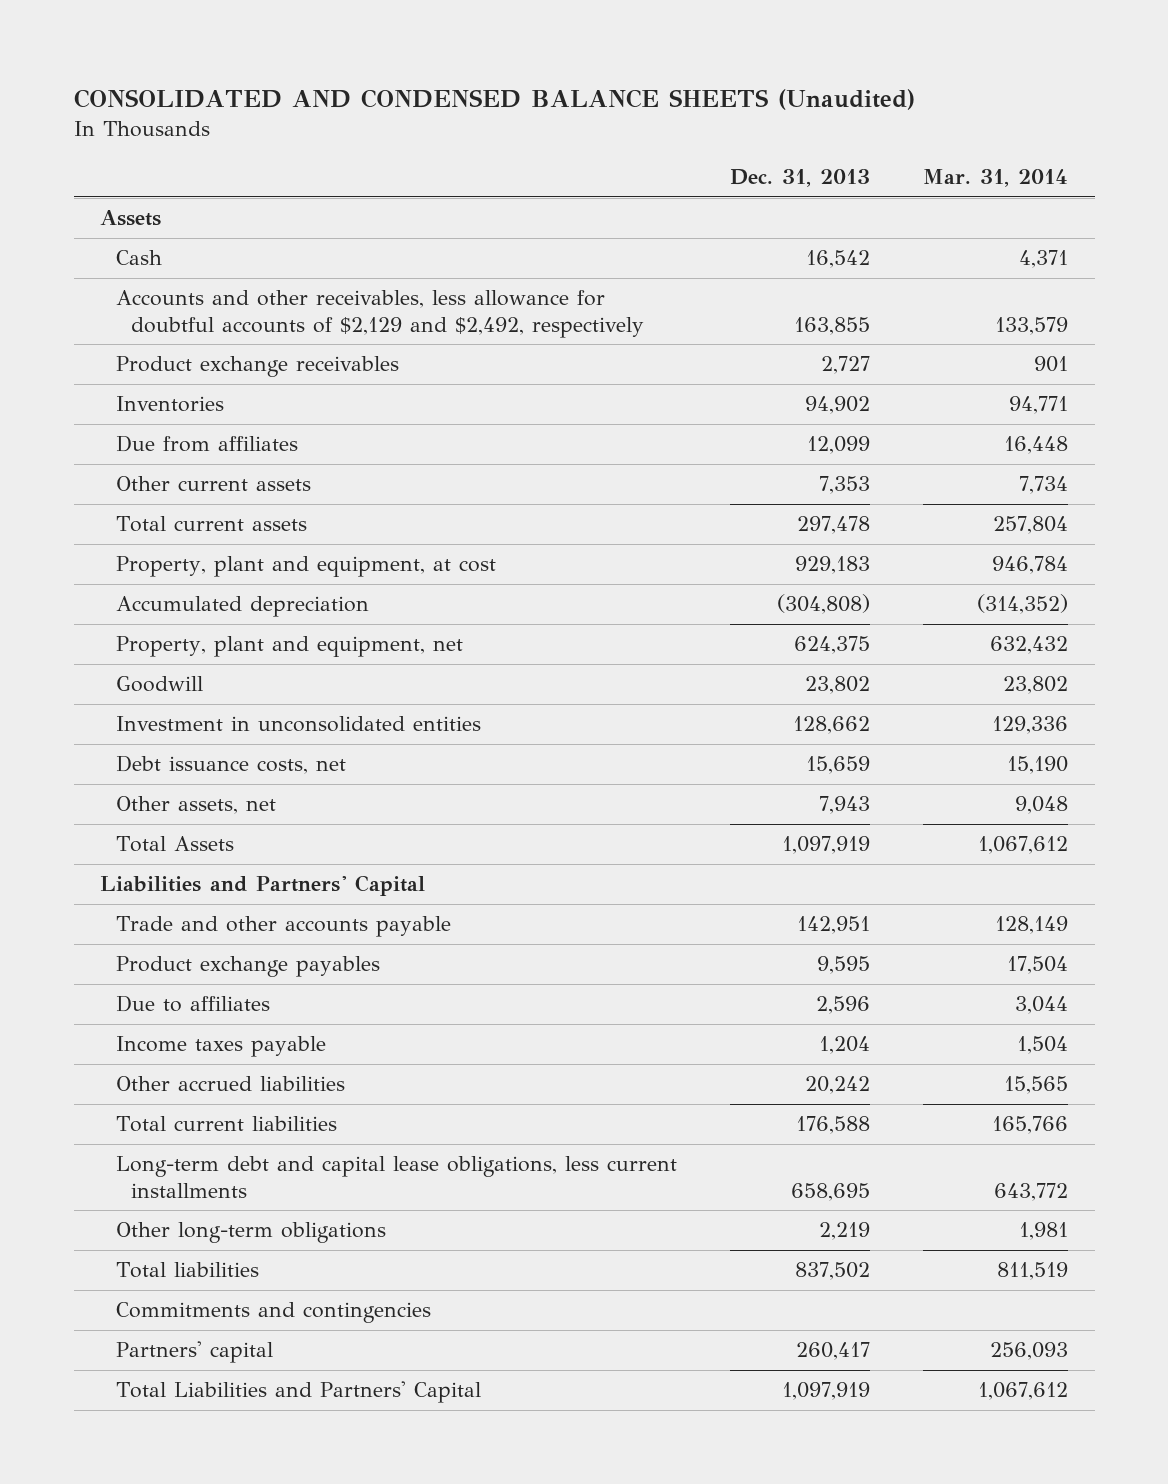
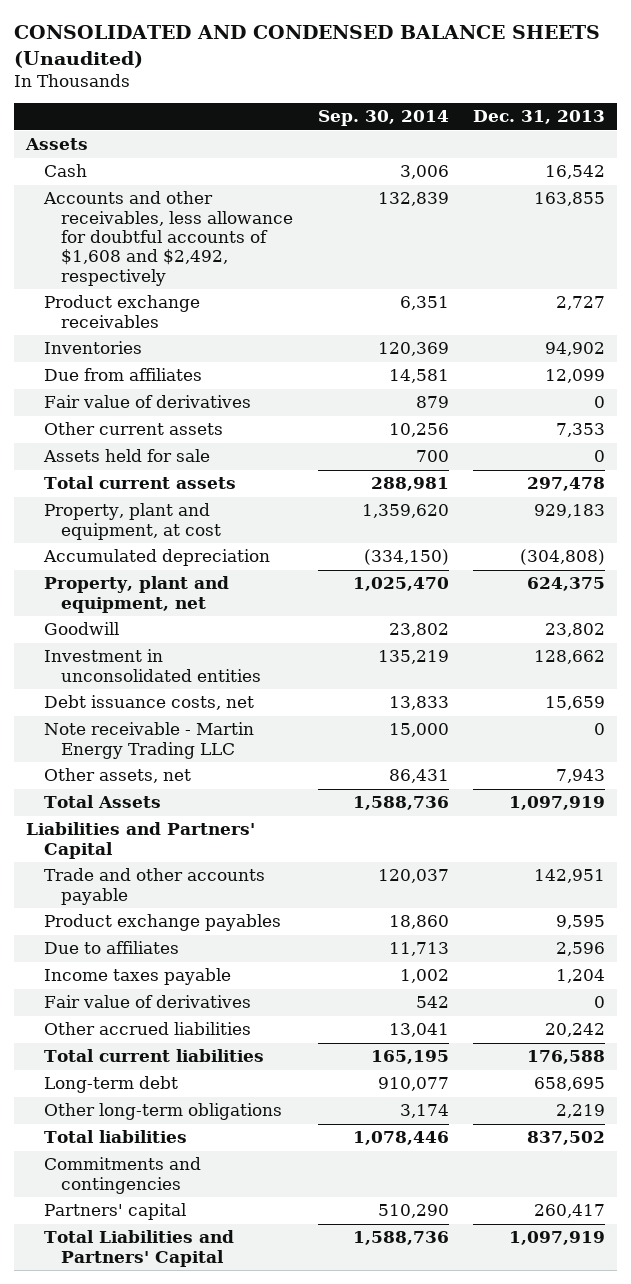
- | Dec. 31, 2013 | Mar. 31, 2014
+ | Sep. 30, 2014 | Dec. 31, 2013
- Accounts and other receivables, less allowance for doubtful accounts of $2,129 and $2,492, respectively | 163,855 | 133,579
+ Accounts and other receivables, less allowance for doubtful accounts of $1,608 and $2,492, respectively | 132,839 | 163,855
+ Fair value of derivatives | 879 | 0
+ Assets held for sale | 700 | 0
+ Note receivable - Martin Energy Trading LLC | 15,000 | 0
+ Fair value of derivatives | 542 | 0
- Long-term debt and capital lease obligations, less current installments | 658,695 | 643,772
+ Long-term debt | 910,077 | 658,695

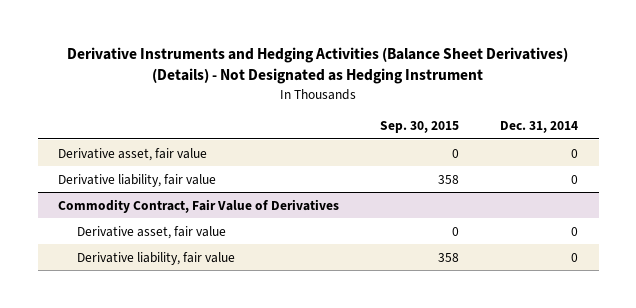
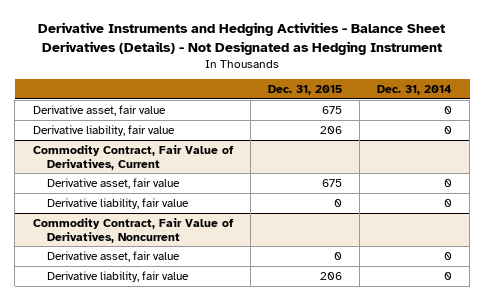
- Derivative Instruments and Hedging Activities (Balance Sheet Derivatives) (Details) - Not Designated as Hedging Instrument
+ Derivative Instruments and Hedging Activities - Balance Sheet Derivatives (Details) - Not Designated as Hedging Instrument
- | Sep. 30, 2015 | Dec. 31, 2014
+ | Dec. 31, 2015 | Dec. 31, 2014
- Commodity Contract, Fair Value of Derivatives
+ Commodity Contract, Fair Value of Derivatives, Current
+ Commodity Contract, Fair Value of Derivatives, Noncurrent
+ Derivative asset, fair value | 0 | 0
+ Derivative liability, fair value | 206 | 0

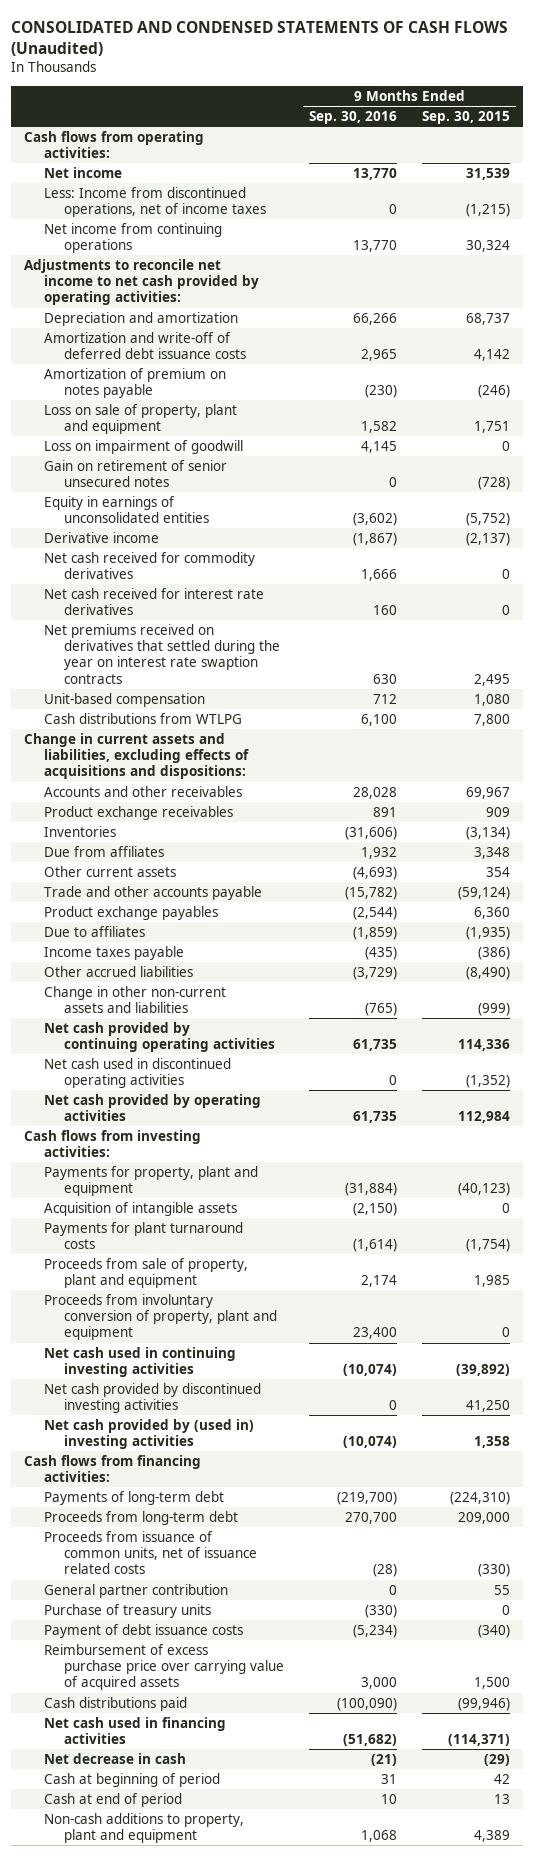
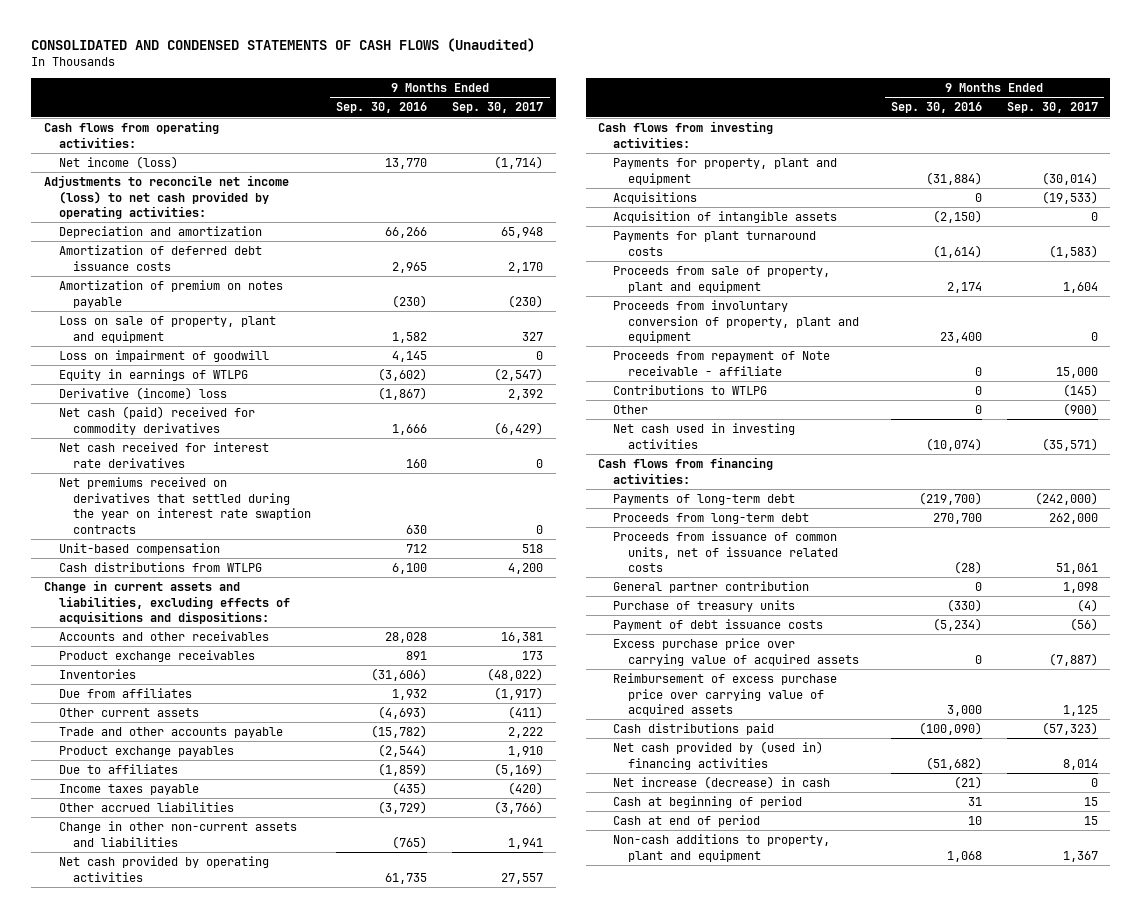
- | 9 Months Ended Sep. 30, 2016 | 9 Months Ended Sep. 30, 2015
+ | 9 Months Ended Sep. 30, 2016 | 9 Months Ended Sep. 30, 2017
- Net income | 13,770 | 31,539
- Less: Income from discontinued operations, net of income taxes | 0 | (1,215)
- Net income from continuing operations | 13,770 | 30,324
- Adjustments to reconcile net income to net cash provided by operating activities:
+ Net income (loss) | 13,770 | (1,714)
+ Adjustments to reconcile net income (loss) to net cash provided by operating activities:
- Amortization and write-off of deferred debt issuance costs | 2,965 | 4,142
+ Amortization of deferred debt issuance costs | 2,965 | 2,170
- Gain on retirement of senior unsecured notes | 0 | (728)
- Equity in earnings of unconsolidated entities | (3,602) | (5,752)
- Derivative income | (1,867) | (2,137)
- Net cash received for commodity derivatives | 1,666 | 0
+ Equity in earnings of WTLPG | (3,602) | (2,547)
+ Derivative (income) loss | (1,867) | 2,392
+ Net cash (paid) received for commodity derivatives | 1,666 | (6,429)
- Net cash provided by continuing operating activities | 61,735 | 114,336
- Net cash used in discontinued operating activities | 0 | (1,352)
+ Acquisitions | 0 | (19,533)
- Net cash used in continuing investing activities | (10,074) | (39,892)
- Net cash provided by discontinued investing activities | 0 | 41,250
- Net cash provided by (used in) investing activities | (10,074) | 1,358
+ Proceeds from repayment of Note receivable - affiliate | 0 | 15,000
+ Contributions to WTLPG | 0 | (145)
+ Other | 0 | (900)
+ Net cash used in investing activities | (10,074) | (35,571)
+ Excess purchase price over carrying value of acquired assets | 0 | (7,887)
- Net cash used in financing activities | (51,682) | (114,371)
- Net decrease in cash | (21) | (29)
+ Net cash provided by (used in) financing activities | (51,682) | 8,014
+ Net increase (decrease) in cash | (21) | 0

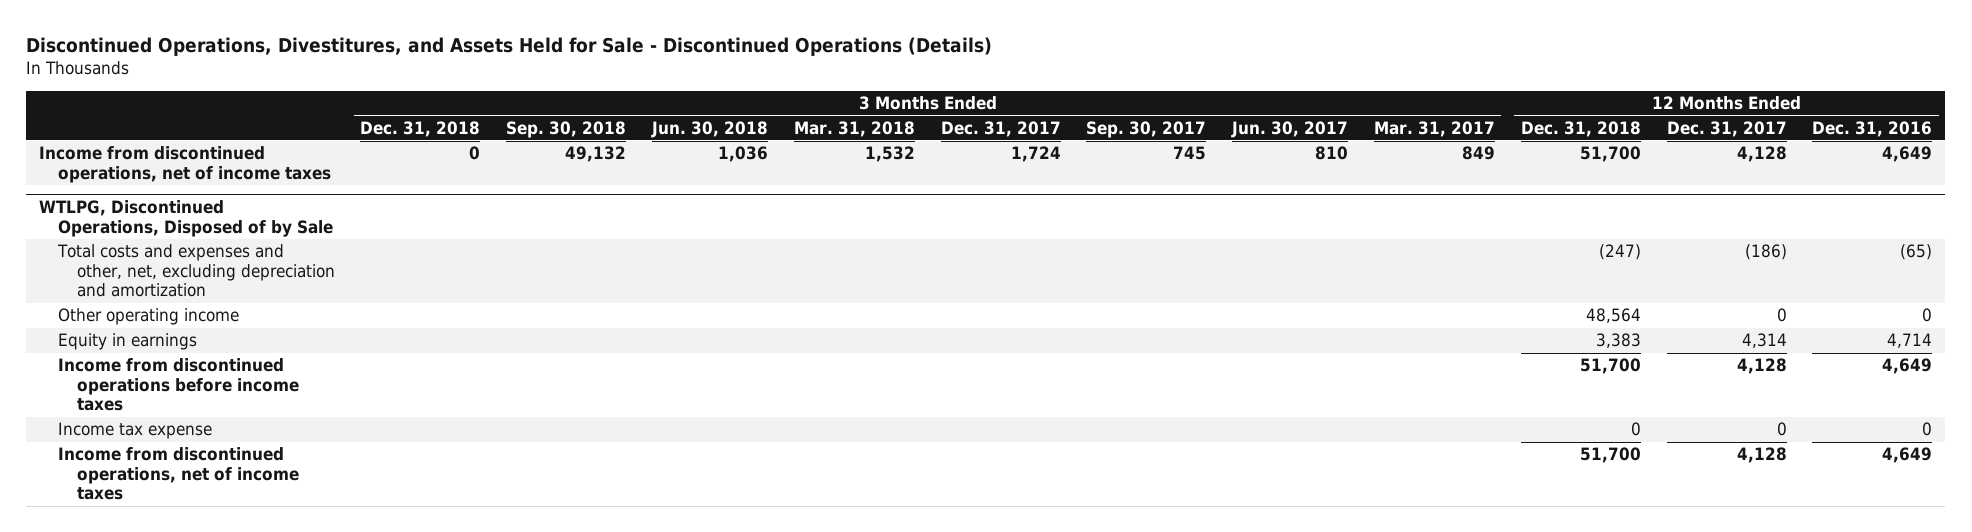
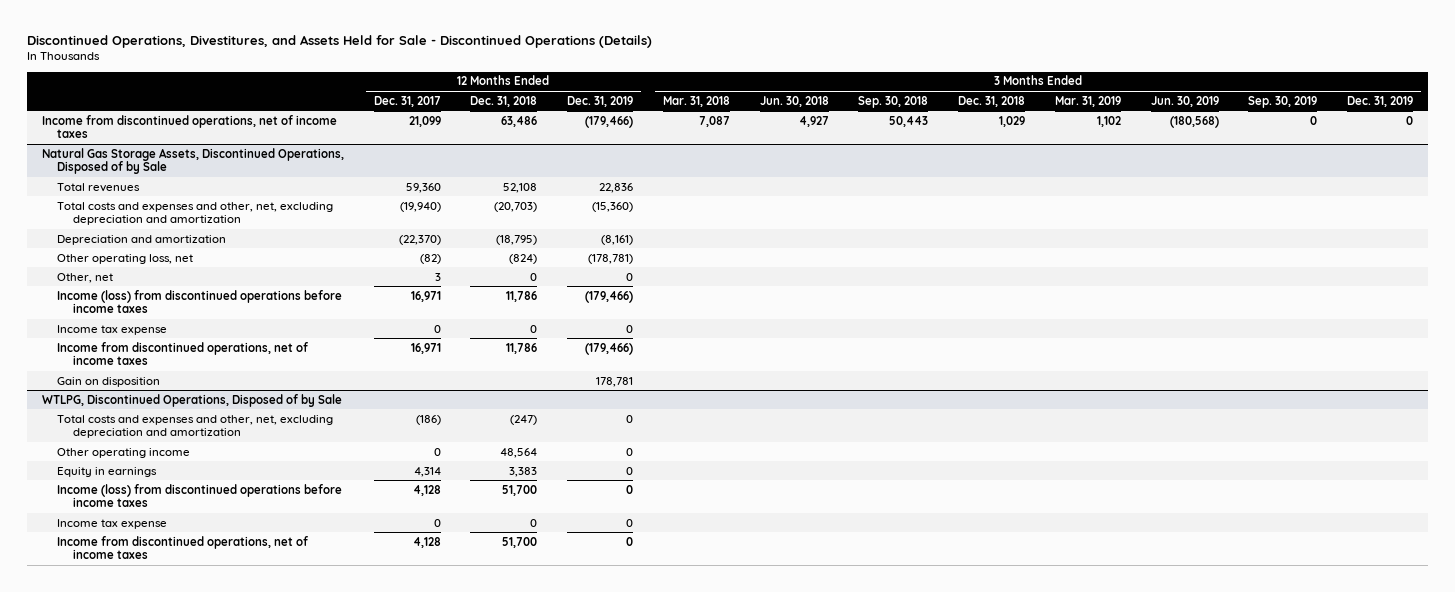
- | 3 Months Ended Dec. 31, 2018 | 3 Months Ended Sep. 30, 2018 | 3 Months Ended Jun. 30, 2018 | 3 Months Ended Mar. 31, 2018 | 3 Months Ended Dec. 31, 2017 | 3 Months Ended Sep. 30, 2017 | 3 Months Ended Jun. 30, 2017 | 3 Months Ended Mar. 31, 2017 | 12 Months Ended Dec. 31, 2018 | 12 Months Ended Dec. 31, 2017 | 12 Months Ended Dec. 31, 2016
+ | 12 Months Ended Dec. 31, 2017 | 12 Months Ended Dec. 31, 2018 | 12 Months Ended Dec. 31, 2019 | 3 Months Ended Mar. 31, 2018 | 3 Months Ended Jun. 30, 2018 | 3 Months Ended Sep. 30, 2018 | 3 Months Ended Dec. 31, 2018 | 3 Months Ended Mar. 31, 2019 | 3 Months Ended Jun. 30, 2019 | 3 Months Ended Sep. 30, 2019 | 3 Months Ended Dec. 31, 2019
- Income from discontinued operations, net of income taxes | 0 | 49,132 | 1,036 | 1,532 | 1,724 | 745 | 810 | 849 | 51,700 | 4,128 | 4,649
+ Income from discontinued operations, net of income taxes | 21,099 | 63,486 | (179,466) | 7,087 | 4,927 | 50,443 | 1,029 | 1,102 | (180,568) | 0 | 0
+ Natural Gas Storage Assets, Discontinued Operations, Disposed of by Sale
+ Total revenues | 59,360 | 52,108 | 22,836 | | | | | | | |
+ Total costs and expenses and other, net, excluding depreciation and amortization | (19,940) | (20,703) | (15,360) | | | | | | | |
+ Depreciation and amortization | (22,370) | (18,795) | (8,161) | | | | | | | |
+ Other operating loss, net | (82) | (824) | (178,781) | | | | | | | |
+ Other, net | 3 | 0 | 0 | | | | | | | |
+ Income (loss) from discontinued operations before income taxes | 16,971 | 11,786 | (179,466) | | | | | | | |
+ Income tax expense | 0 | 0 | 0 | | | | | | | |
+ Income from discontinued operations, net of income taxes | 16,971 | 11,786 | (179,466) | | | | | | | |
+ Gain on disposition | | | 178,781 | | | | | | | |
@ WTLPG, Discontinued Operations, Disposed of by Sale
- Income from discontinued operations before income taxes | | | | | | | | | 51,700 | 4,128 | 4,649
+ Income (loss) from discontinued operations before income taxes | 4,128 | 51,700 | 0 | | | | | | | |

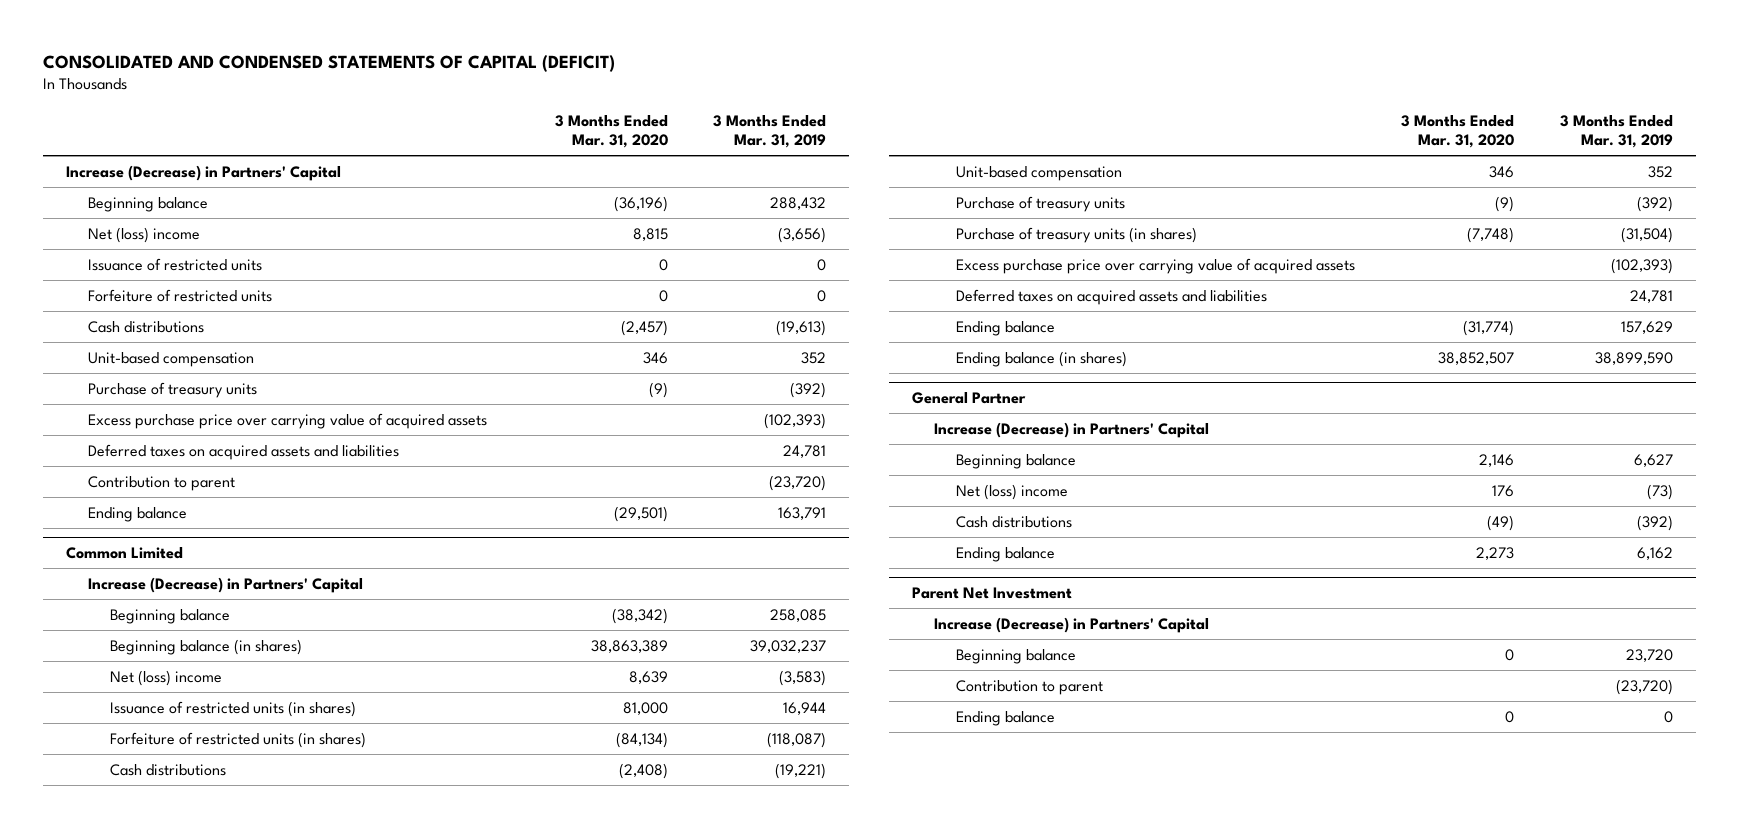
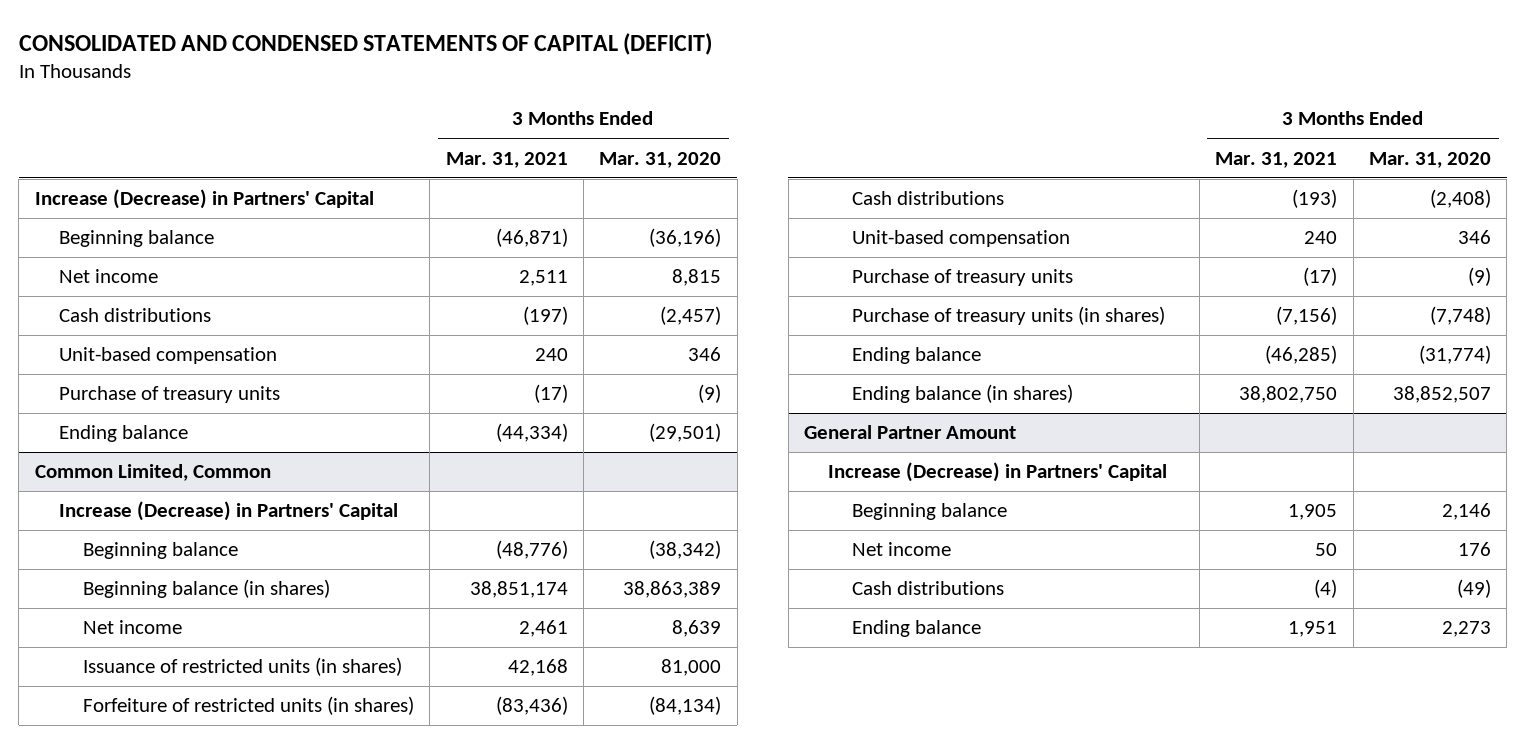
- | 3 Months Ended Mar. 31, 2020 | 3 Months Ended Mar. 31, 2019
+ | 3 Months Ended Mar. 31, 2021 | 3 Months Ended Mar. 31, 2020
- Net (loss) income | 8,815 | (3,656)
- Issuance of restricted units | 0 | 0
- Forfeiture of restricted units | 0 | 0
+ Net income | 2,511 | 8,815
- Excess purchase price over carrying value of acquired assets | | (102,393)
- Deferred taxes on acquired assets and liabilities | | 24,781
- Contribution to parent | | (23,720)
- Common Limited
+ Common Limited, Common
- Net (loss) income | 8,639 | (3,583)
+ Net income | 2,461 | 8,639
- Excess purchase price over carrying value of acquired assets | | (102,393)
- Deferred taxes on acquired assets and liabilities | | 24,781
- General Partner
+ General Partner Amount
- Net (loss) income | 176 | (73)
+ Net income | 50 | 176
- Parent Net Investment
- Increase (Decrease) in Partners' Capital
- Beginning balance | 0 | 23,720
- Contribution to parent | | (23,720)
- Ending balance | 0 | 0

